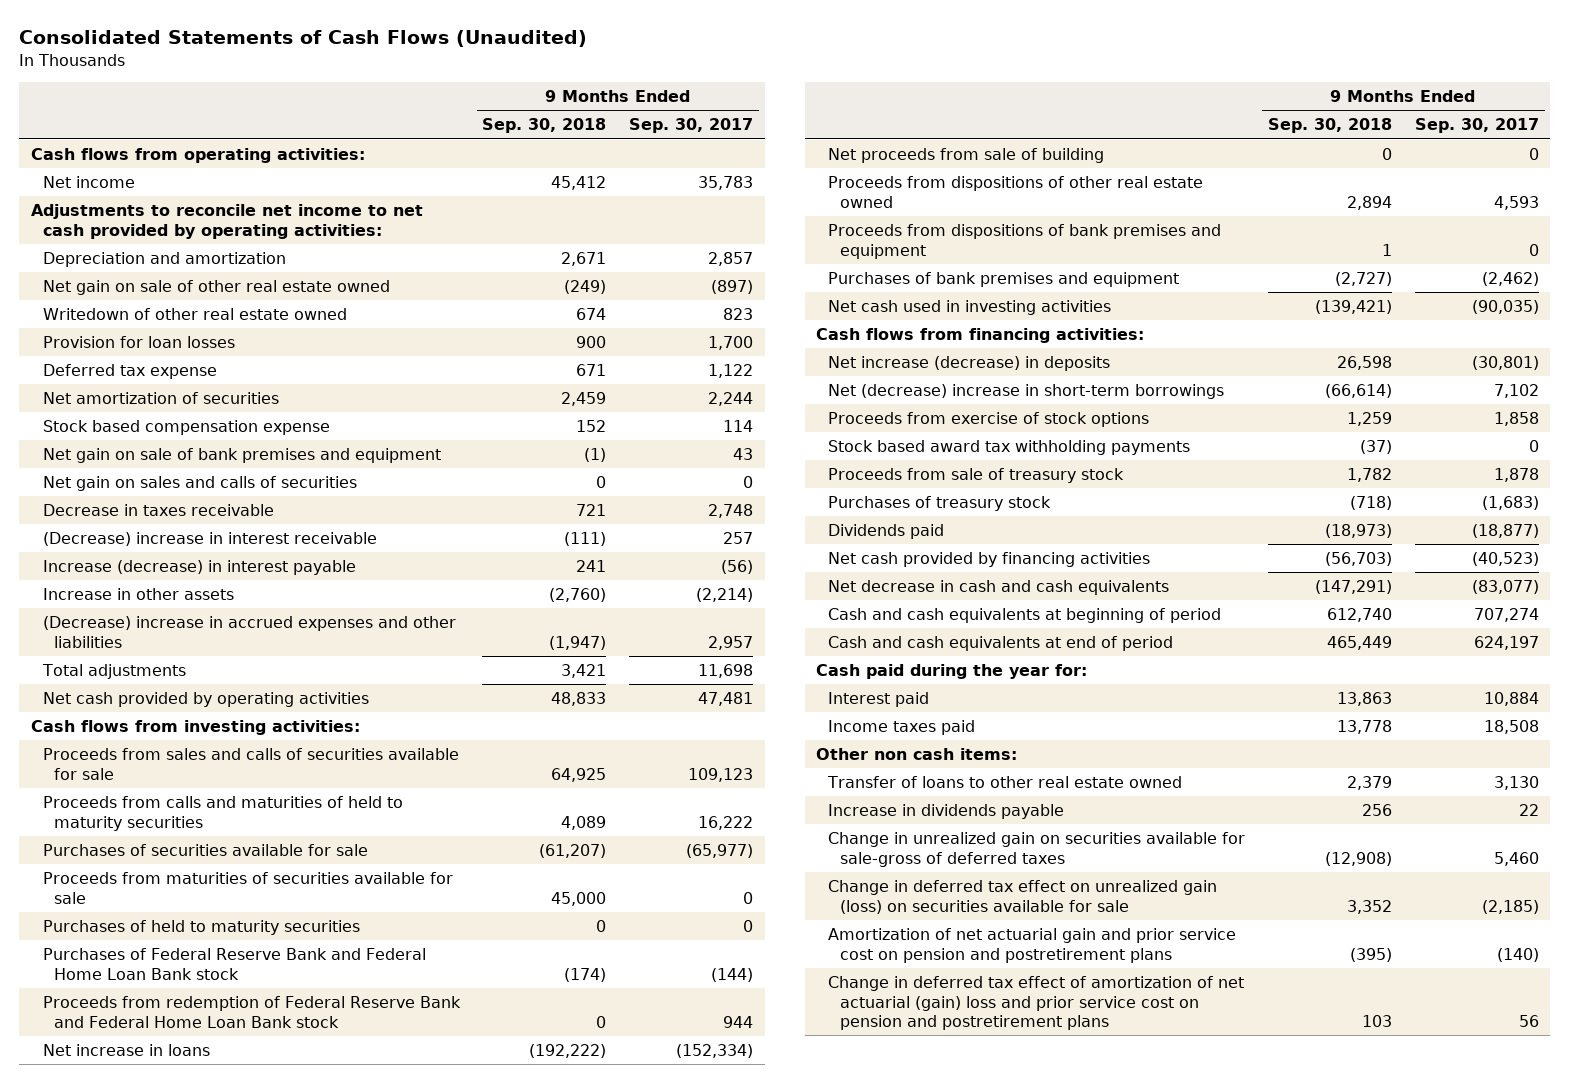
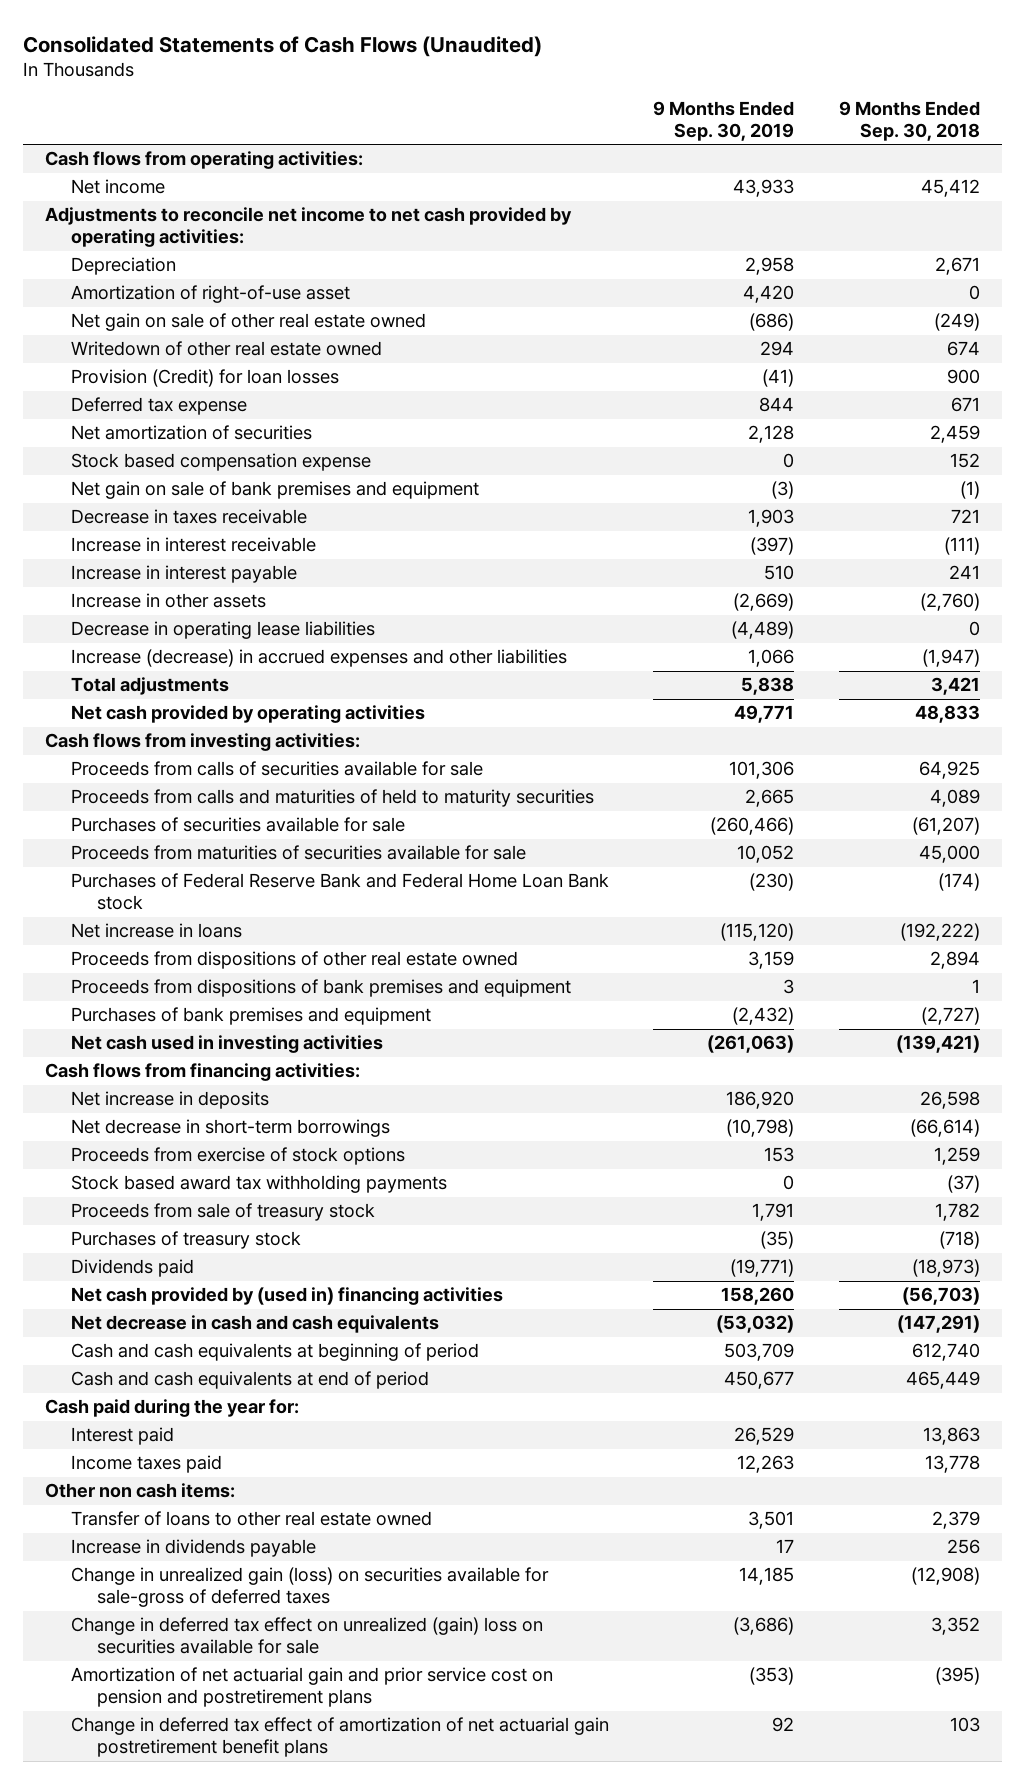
- | 9 Months Ended Sep. 30, 2018 | 9 Months Ended Sep. 30, 2017
+ | 9 Months Ended Sep. 30, 2019 | 9 Months Ended Sep. 30, 2018
- Depreciation and amortization | 2,671 | 2,857
+ Depreciation | 2,958 | 2,671
+ Amortization of right-of-use asset | 4,420 | 0
- Provision for loan losses | 900 | 1,700
+ Provision (Credit) for loan losses | (41) | 900
- Net gain on sales and calls of securities | 0 | 0
- (Decrease) increase in interest receivable | (111) | 257
- Increase (decrease) in interest payable | 241 | (56)
+ Increase in interest receivable | (397) | (111)
+ Increase in interest payable | 510 | 241
- (Decrease) increase in accrued expenses and other liabilities | (1,947) | 2,957
+ Decrease in operating lease liabilities | (4,489) | 0
+ Increase (decrease) in accrued expenses and other liabilities | 1,066 | (1,947)
- Proceeds from sales and calls of securities available for sale | 64,925 | 109,123
+ Proceeds from calls of securities available for sale | 101,306 | 64,925
- Purchases of held to maturity securities | 0 | 0
- Proceeds from redemption of Federal Reserve Bank and Federal Home Loan Bank stock | 0 | 944
- Net proceeds from sale of building | 0 | 0
- Net increase (decrease) in deposits | 26,598 | (30,801)
- Net (decrease) increase in short-term borrowings | (66,614) | 7,102
+ Net increase in deposits | 186,920 | 26,598
+ Net decrease in short-term borrowings | (10,798) | (66,614)
- Net cash provided by financing activities | (56,703) | (40,523)
+ Net cash provided by (used in) financing activities | 158,260 | (56,703)
- Change in unrealized gain on securities available for sale-gross of deferred taxes | (12,908) | 5,460
- Change in deferred tax effect on unrealized gain (loss) on securities available for sale | 3,352 | (2,185)
+ Change in unrealized gain (loss) on securities available for sale-gross of deferred taxes | 14,185 | (12,908)
+ Change in deferred tax effect on unrealized (gain) loss on securities available for sale | (3,686) | 3,352
- Change in deferred tax effect of amortization of net actuarial (gain) loss and prior service cost on pension and postretirement plans | 103 | 56
+ Change in deferred tax effect of amortization of net actuarial gain postretirement benefit plans | 92 | 103

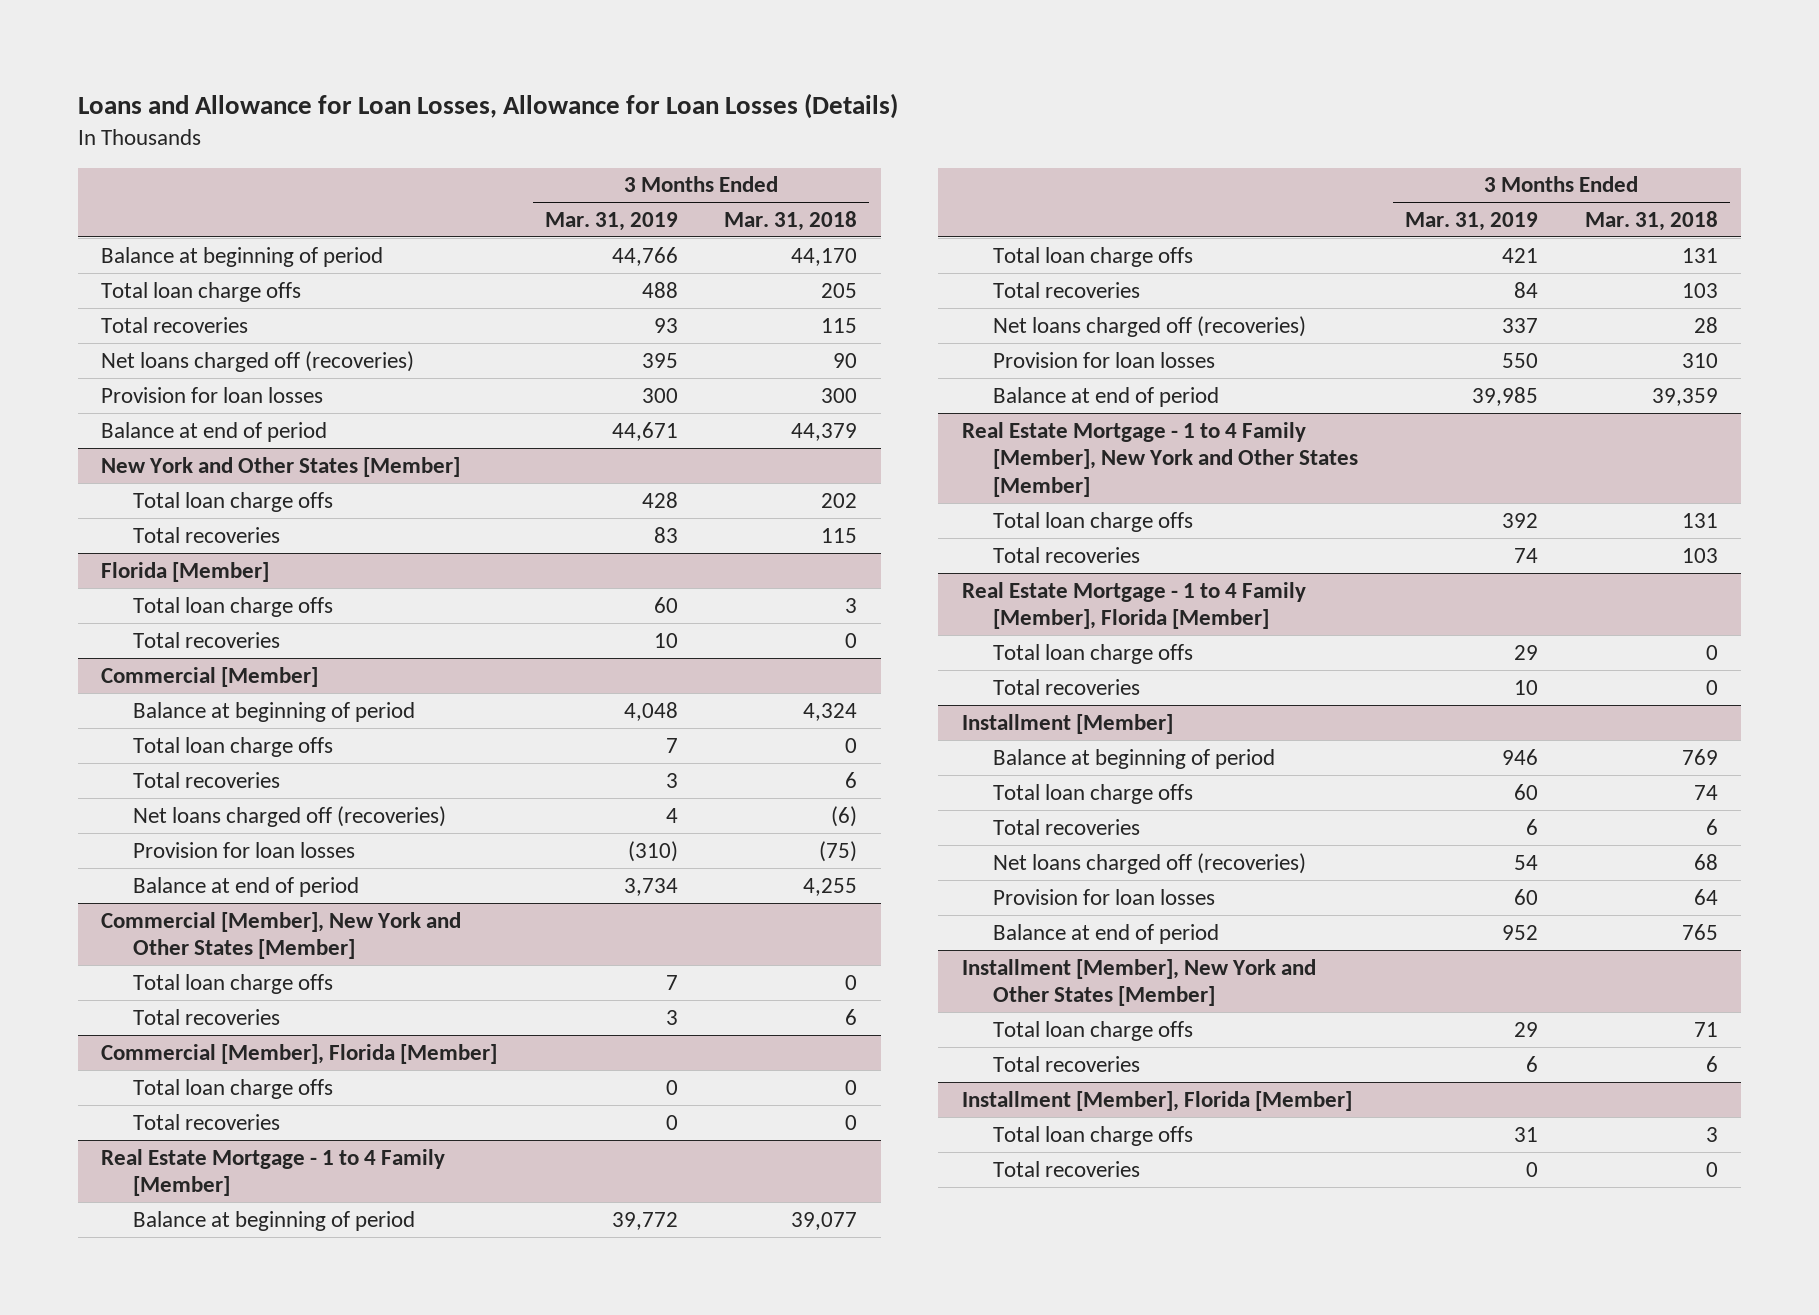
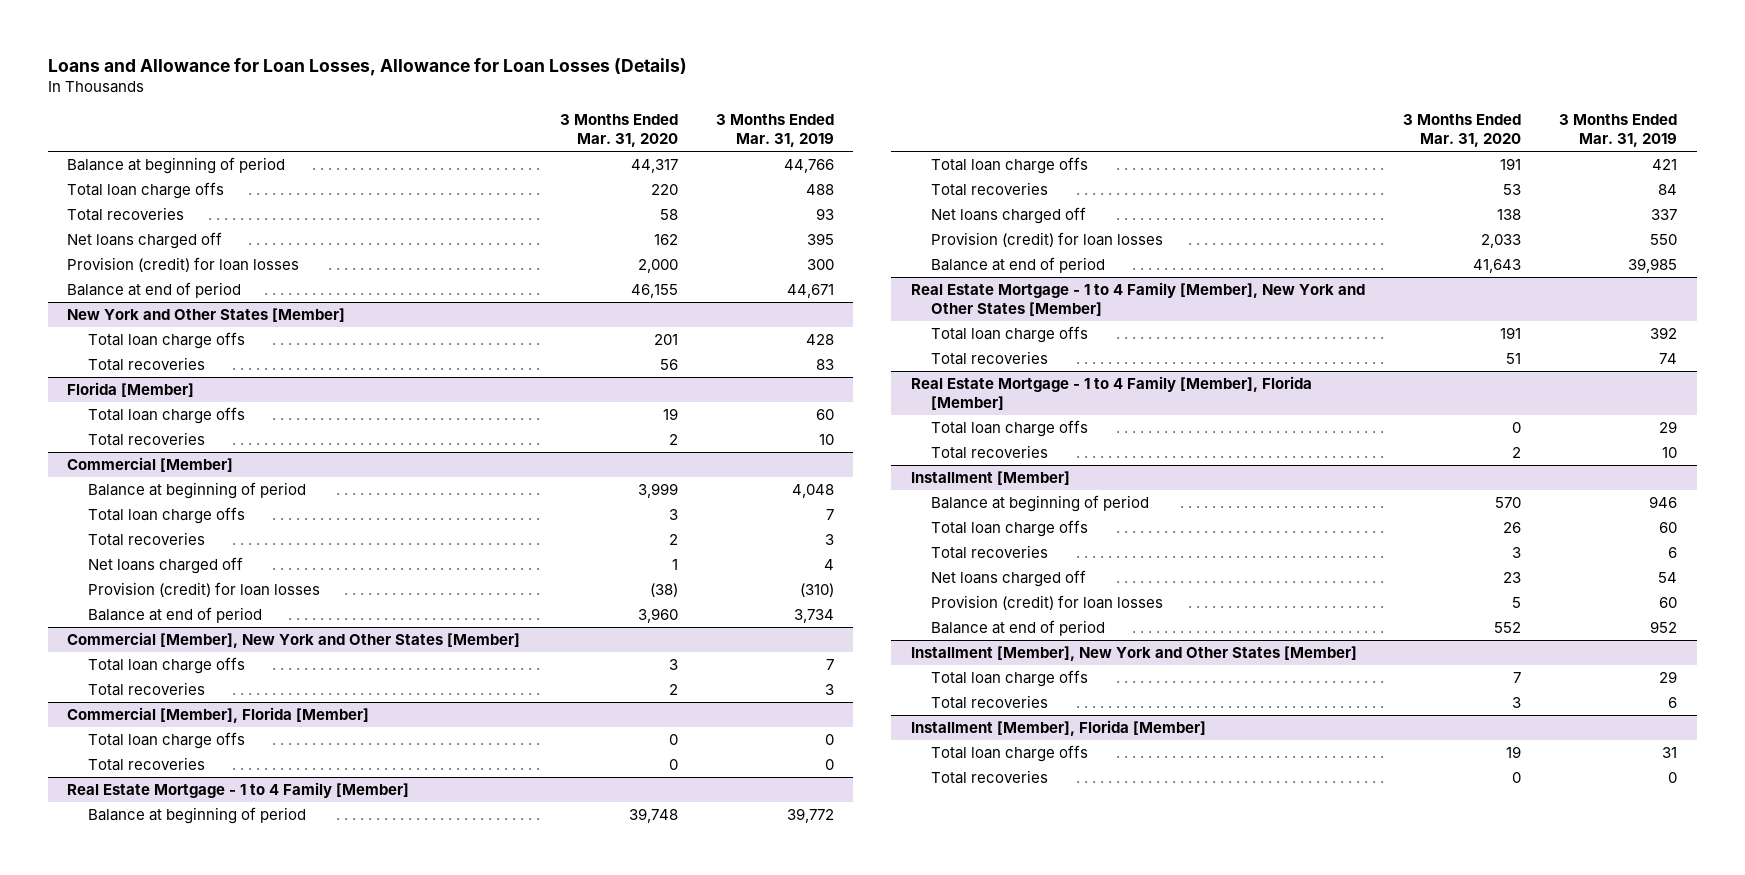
- | 3 Months Ended Mar. 31, 2019 | 3 Months Ended Mar. 31, 2018
+ | 3 Months Ended Mar. 31, 2020 | 3 Months Ended Mar. 31, 2019
- Net loans charged off (recoveries) | 395 | 90
- Provision for loan losses | 300 | 300
+ Net loans charged off | 162 | 395
+ Provision (credit) for loan losses | 2,000 | 300
@ Commercial [Member]
- Net loans charged off (recoveries) | 4 | (6)
- Provision for loan losses | (310) | (75)
+ Net loans charged off | 1 | 4
+ Provision (credit) for loan losses | (38) | (310)
@ Real Estate Mortgage - 1 to 4 Family [Member]
- Net loans charged off (recoveries) | 337 | 28
- Provision for loan losses | 550 | 310
+ Net loans charged off | 138 | 337
+ Provision (credit) for loan losses | 2,033 | 550
@ Installment [Member]
- Net loans charged off (recoveries) | 54 | 68
- Provision for loan losses | 60 | 64
+ Net loans charged off | 23 | 54
+ Provision (credit) for loan losses | 5 | 60

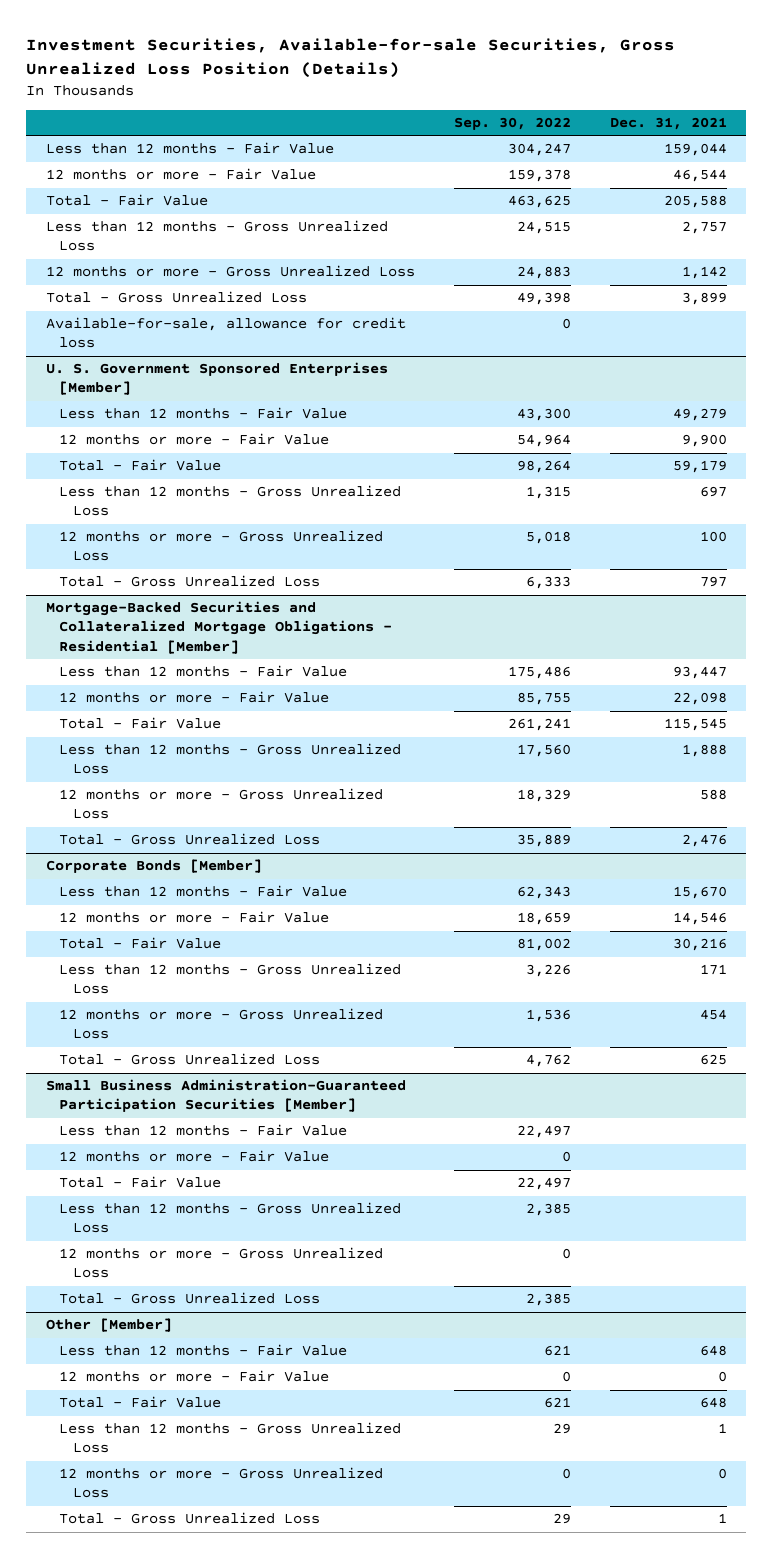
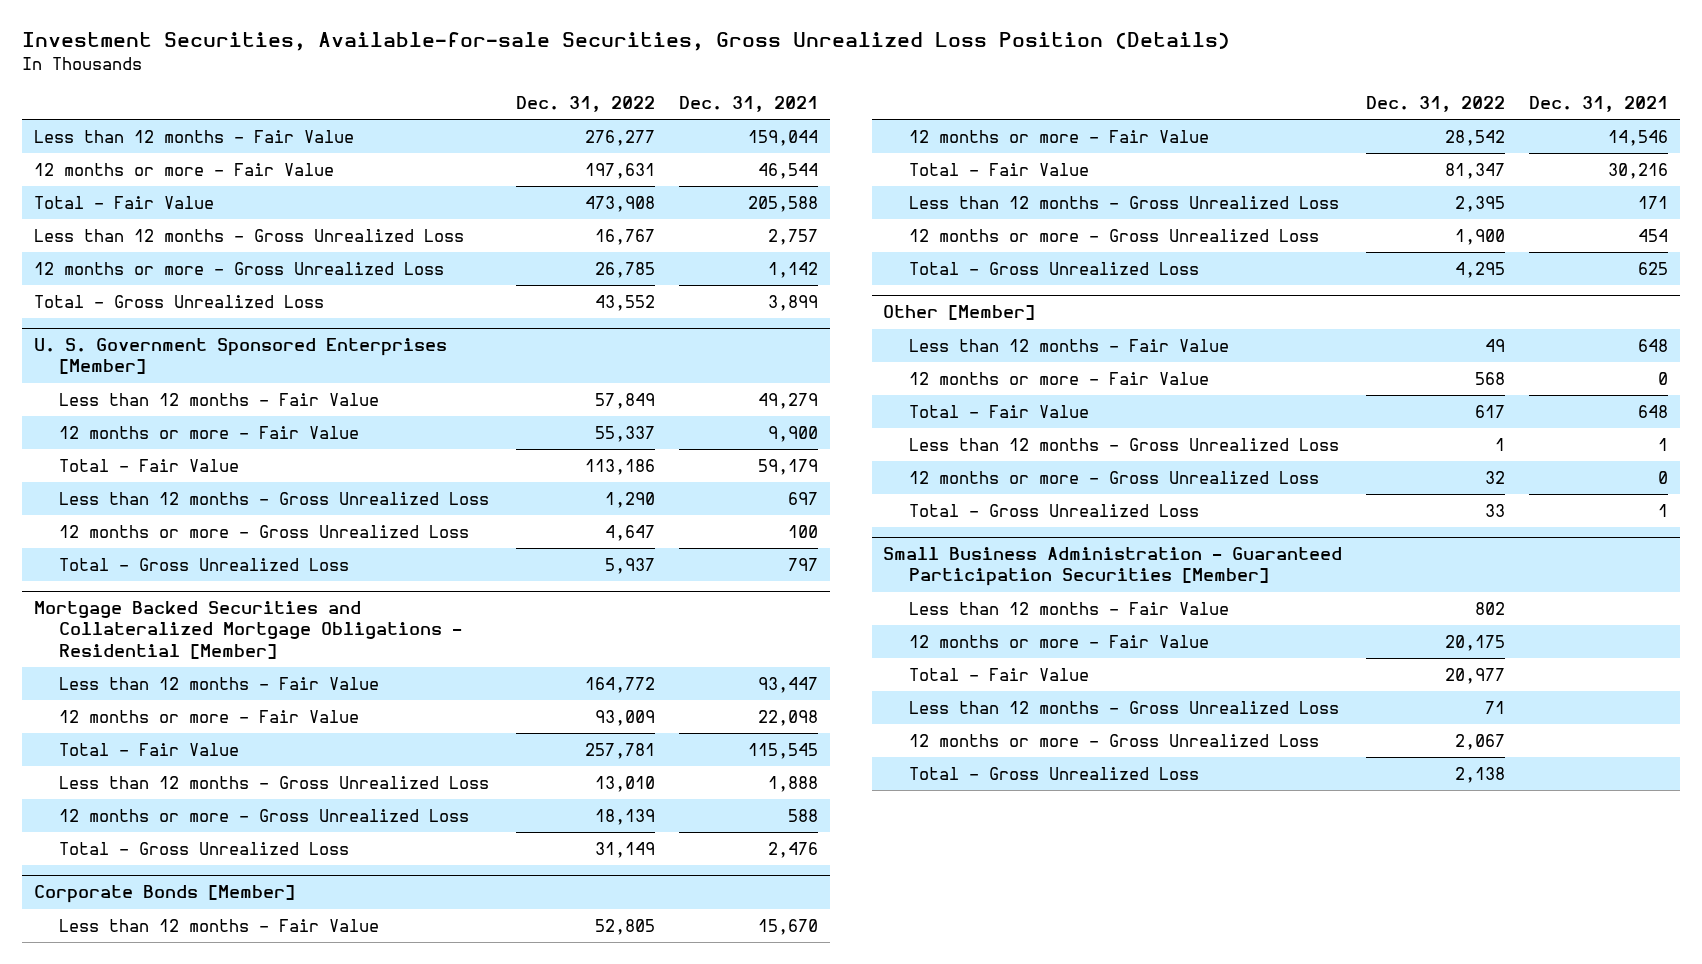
- | Sep. 30, 2022 | Dec. 31, 2021
+ | Dec. 31, 2022 | Dec. 31, 2021
- Available-for-sale, allowance for credit loss | 0 |
- Mortgage-Backed Securities and Collateralized Mortgage Obligations - Residential [Member]
+ Mortgage Backed Securities and Collateralized Mortgage Obligations - Residential [Member]
- Small Business Administration-Guaranteed Participation Securities [Member]
- Less than 12 months - Fair Value | 22,497 |
- 12 months or more - Fair Value | 0 |
- Total - Fair Value | 22,497 |
- Less than 12 months - Gross Unrealized Loss | 2,385 |
- 12 months or more - Gross Unrealized Loss | 0 |
- Total - Gross Unrealized Loss | 2,385 |
+ Small Business Administration - Guaranteed Participation Securities [Member]
+ Less than 12 months - Fair Value | 802 |
+ 12 months or more - Fair Value | 20,175 |
+ Total - Fair Value | 20,977 |
+ Less than 12 months - Gross Unrealized Loss | 71 |
+ 12 months or more - Gross Unrealized Loss | 2,067 |
+ Total - Gross Unrealized Loss | 2,138 |

